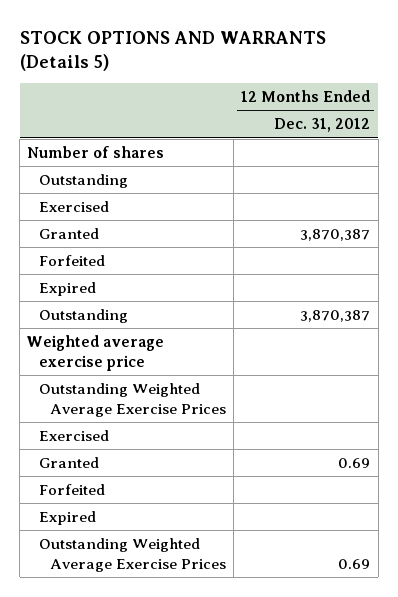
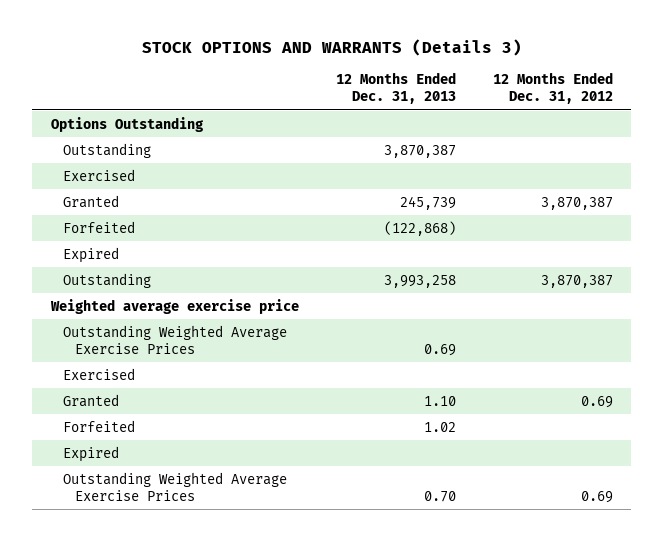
- STOCK OPTIONS AND WARRANTS (Details 5)
+ STOCK OPTIONS AND WARRANTS (Details 3)
- | 12 Months Ended Dec. 31, 2012
+ | 12 Months Ended Dec. 31, 2013 | 12 Months Ended Dec. 31, 2012
- Number of shares
+ Options Outstanding

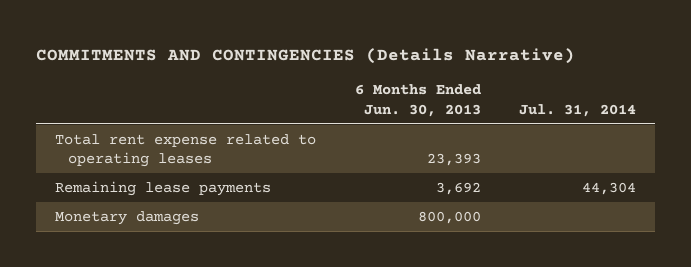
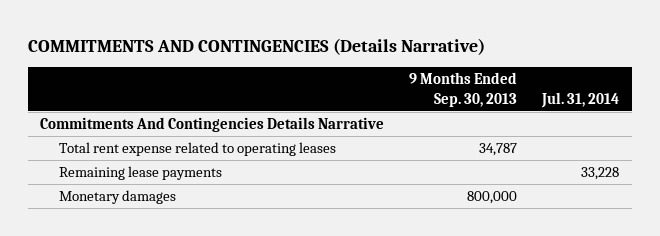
- | 6 Months Ended Jun. 30, 2013 | Jul. 31, 2014
+ | 9 Months Ended Sep. 30, 2013 | Jul. 31, 2014
+ Commitments And Contingencies Details Narrative
- Remaining lease payments | 3,692 | 44,304
+ Remaining lease payments | | 33,228

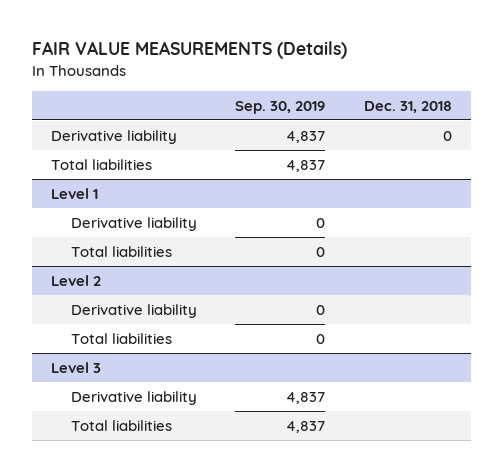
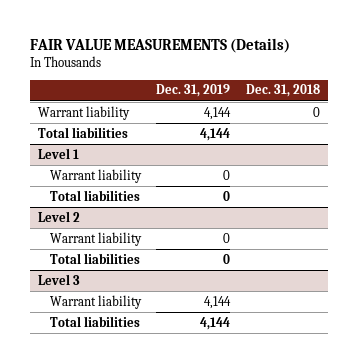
- | Sep. 30, 2019 | Dec. 31, 2018
+ | Dec. 31, 2019 | Dec. 31, 2018
- Derivative liability | 4,837 | 0
+ Warrant liability | 4,144 | 0
@ Level 1
- Derivative liability | 0 |
+ Warrant liability | 0 |
@ Level 2
- Derivative liability | 0 |
+ Warrant liability | 0 |
@ Level 3
- Derivative liability | 4,837 |
+ Warrant liability | 4,144 |

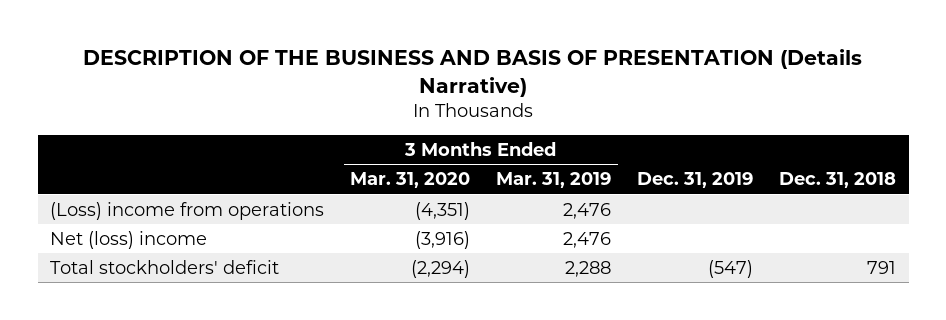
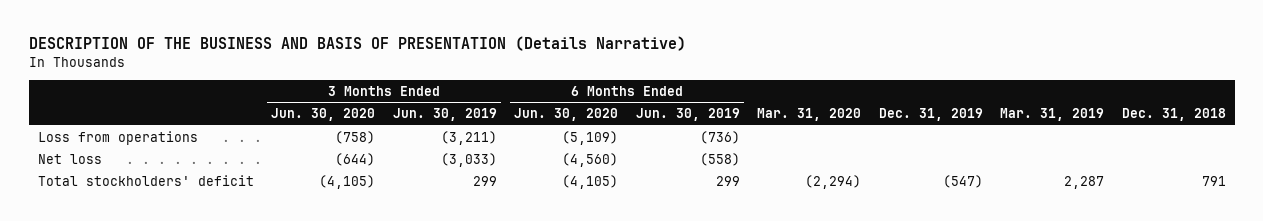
- | 3 Months Ended Mar. 31, 2020 | 3 Months Ended Mar. 31, 2019 | Dec. 31, 2019 | Dec. 31, 2018
+ | 3 Months Ended Jun. 30, 2020 | 3 Months Ended Jun. 30, 2019 | 6 Months Ended Jun. 30, 2020 | 6 Months Ended Jun. 30, 2019 | Mar. 31, 2020 | Dec. 31, 2019 | Mar. 31, 2019 | Dec. 31, 2018
- (Loss) income from operations | (4,351) | 2,476 | |
- Net (loss) income | (3,916) | 2,476 | |
+ Loss from operations | (758) | (3,211) | (5,109) | (736) | | | |
+ Net loss | (644) | (3,033) | (4,560) | (558) | | | |

